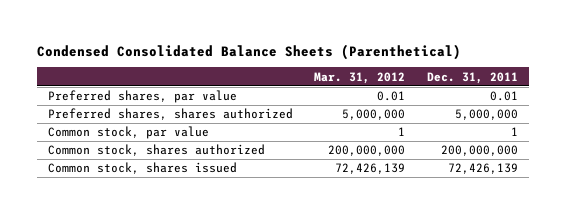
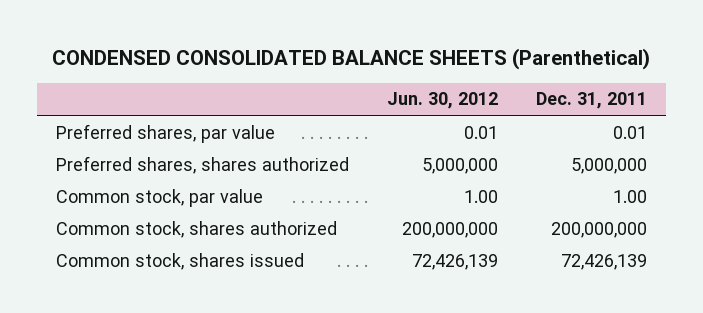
- Condensed Consolidated Balance Sheets (Parenthetical)
+ CONDENSED CONSOLIDATED BALANCE SHEETS (Parenthetical)
- | Mar. 31, 2012 | Dec. 31, 2011
+ | Jun. 30, 2012 | Dec. 31, 2011
- Common stock, par value | 1 | 1
+ Common stock, par value | 1.00 | 1.00

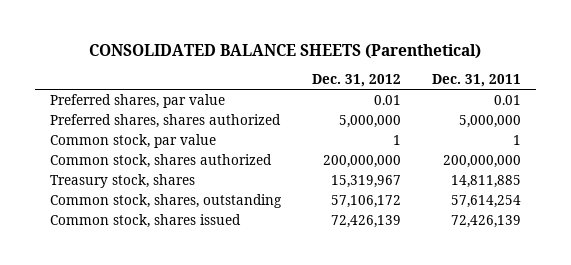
- CONDENSED CONSOLIDATED BALANCE SHEETS (Parenthetical)
+ CONSOLIDATED BALANCE SHEETS (Parenthetical)
- | Jun. 30, 2012 | Dec. 31, 2011
+ | Dec. 31, 2012 | Dec. 31, 2011
- Common stock, par value | 1.00 | 1.00
+ Common stock, par value | 1 | 1
+ Treasury stock, shares | 15,319,967 | 14,811,885
+ Common stock, shares, outstanding | 57,106,172 | 57,614,254

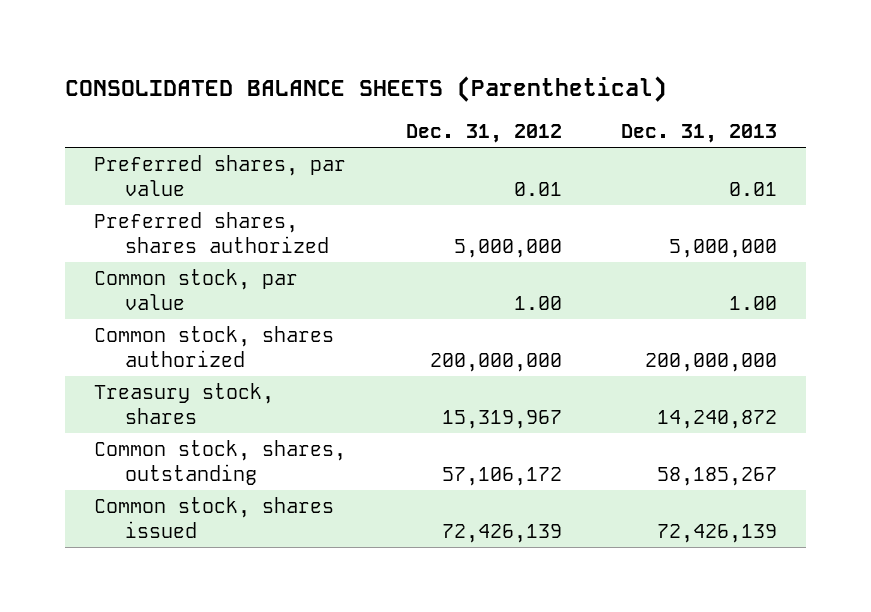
- | Dec. 31, 2012 | Dec. 31, 2011
+ | Dec. 31, 2012 | Dec. 31, 2013
- Common stock, par value | 1 | 1
+ Common stock, par value | 1.00 | 1.00

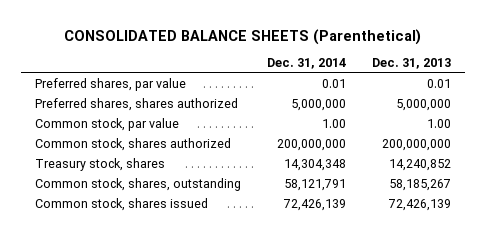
- | Dec. 31, 2012 | Dec. 31, 2013
+ | Dec. 31, 2014 | Dec. 31, 2013
- Treasury stock, shares | 15,319,967 | 14,240,872
+ Treasury stock, shares | 14,304,348 | 14,240,852

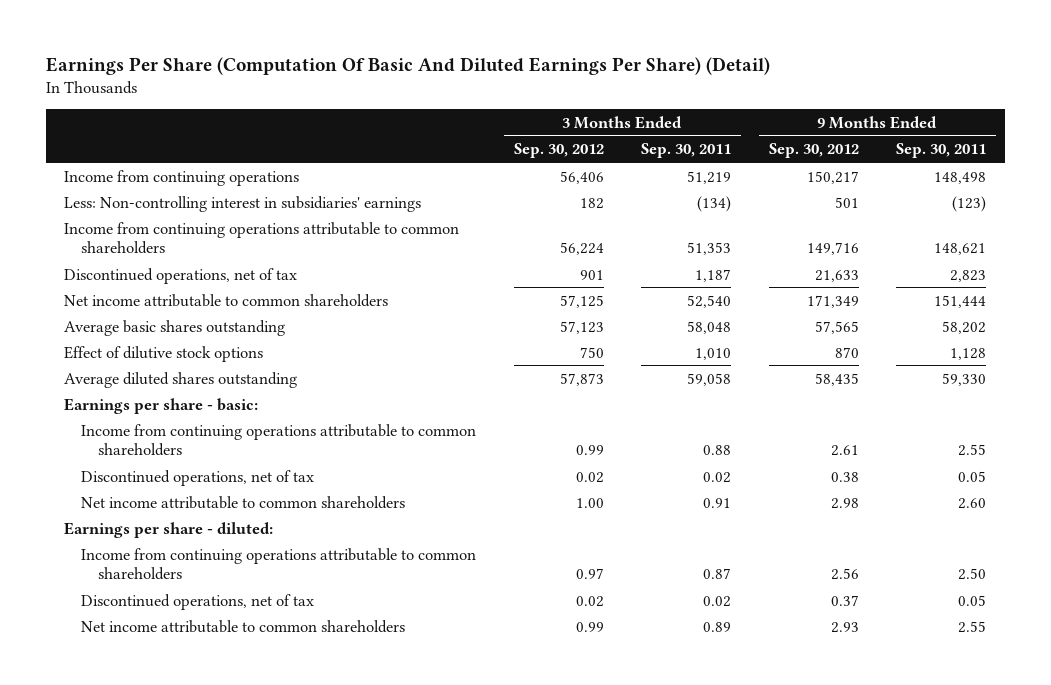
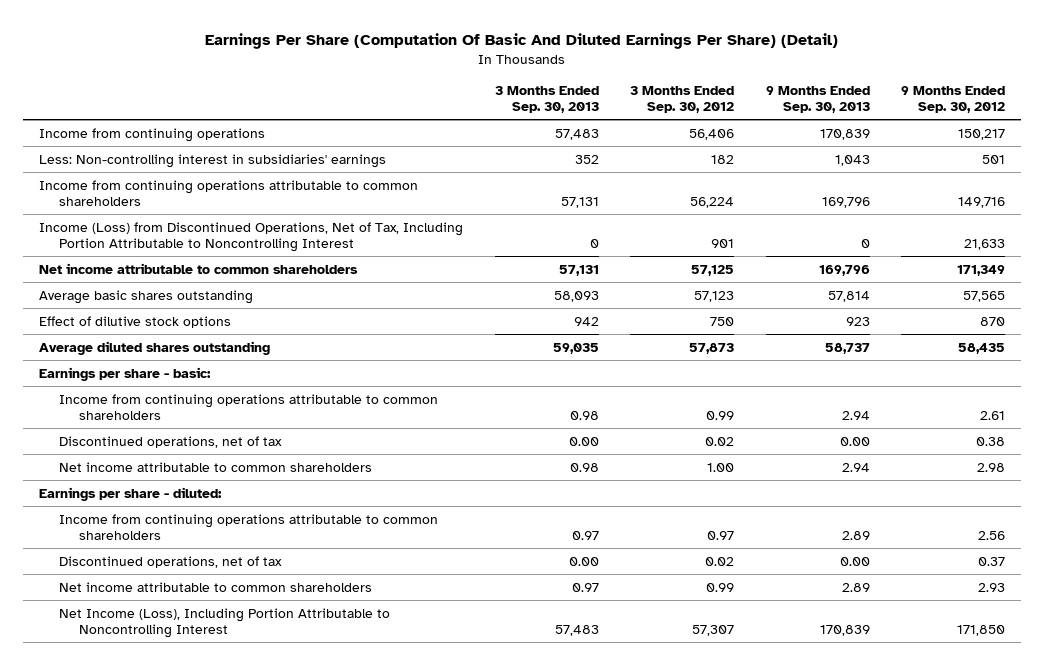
- | 3 Months Ended Sep. 30, 2012 | 3 Months Ended Sep. 30, 2011 | 9 Months Ended Sep. 30, 2012 | 9 Months Ended Sep. 30, 2011
+ | 3 Months Ended Sep. 30, 2013 | 3 Months Ended Sep. 30, 2012 | 9 Months Ended Sep. 30, 2013 | 9 Months Ended Sep. 30, 2012
- Discontinued operations, net of tax | 901 | 1,187 | 21,633 | 2,823
+ Income (Loss) from Discontinued Operations, Net of Tax, Including Portion Attributable to Noncontrolling Interest | 0 | 901 | 0 | 21,633
+ Net Income (Loss), Including Portion Attributable to Noncontrolling Interest | 57,483 | 57,307 | 170,839 | 171,850

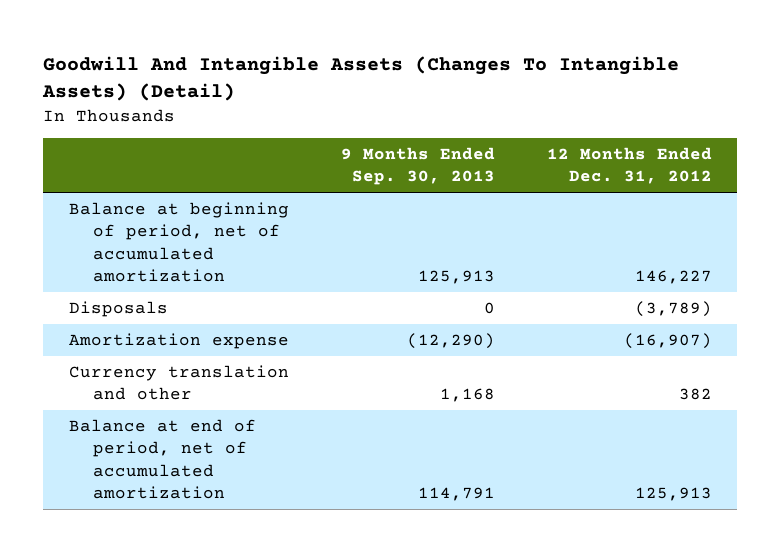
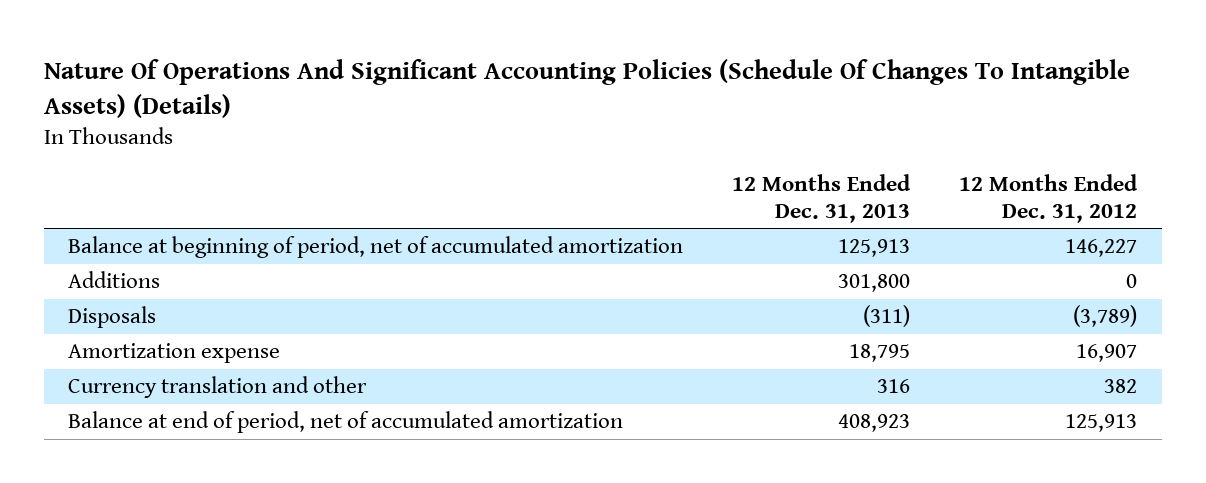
- Goodwill And Intangible Assets (Changes To Intangible Assets) (Detail)
+ Nature Of Operations And Significant Accounting Policies (Schedule Of Changes To Intangible Assets) (Details)
- | 9 Months Ended Sep. 30, 2013 | 12 Months Ended Dec. 31, 2012
+ | 12 Months Ended Dec. 31, 2013 | 12 Months Ended Dec. 31, 2012
+ Additions | 301,800 | 0
- Amortization expense | (12,290) | (16,907)
+ Amortization expense | 18,795 | 16,907

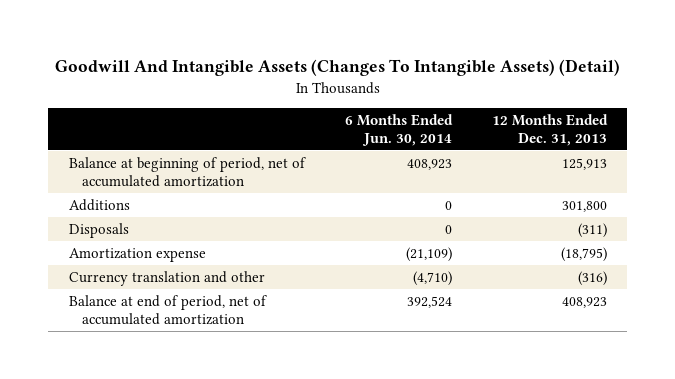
- Nature Of Operations And Significant Accounting Policies (Schedule Of Changes To Intangible Assets) (Details)
+ Goodwill And Intangible Assets (Changes To Intangible Assets) (Detail)
- | 12 Months Ended Dec. 31, 2013 | 12 Months Ended Dec. 31, 2012
+ | 6 Months Ended Jun. 30, 2014 | 12 Months Ended Dec. 31, 2013
- Amortization expense | 18,795 | 16,907
- Currency translation and other | 316 | 382
+ Amortization expense | (21,109) | (18,795)
+ Currency translation and other | (4,710) | (316)

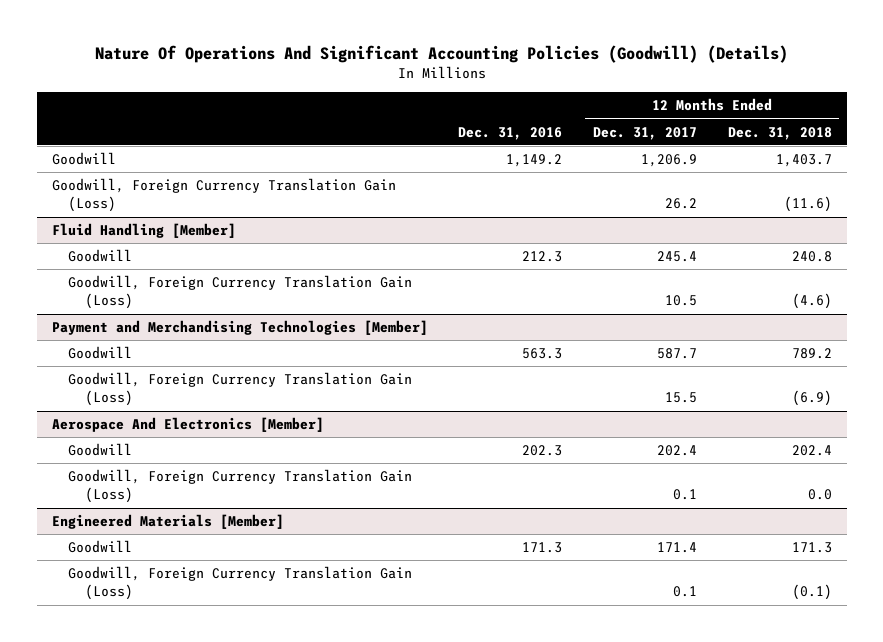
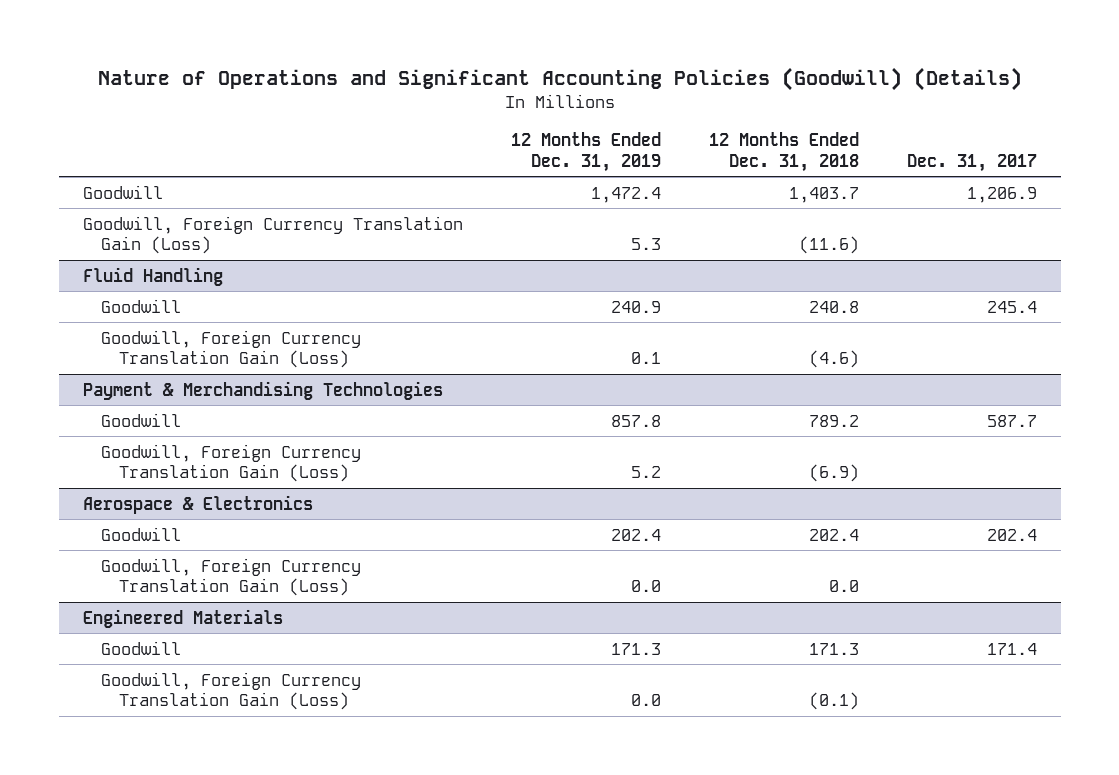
- Nature Of Operations And Significant Accounting Policies (Goodwill) (Details)
+ Nature of Operations and Significant Accounting Policies (Goodwill) (Details)
- | Dec. 31, 2016 | 12 Months Ended Dec. 31, 2017 | 12 Months Ended Dec. 31, 2018
+ | 12 Months Ended Dec. 31, 2019 | 12 Months Ended Dec. 31, 2018 | Dec. 31, 2017
- Fluid Handling [Member]
+ Fluid Handling
- Payment and Merchandising Technologies [Member]
+ Payment & Merchandising Technologies
- Aerospace And Electronics [Member]
+ Aerospace & Electronics
- Engineered Materials [Member]
+ Engineered Materials

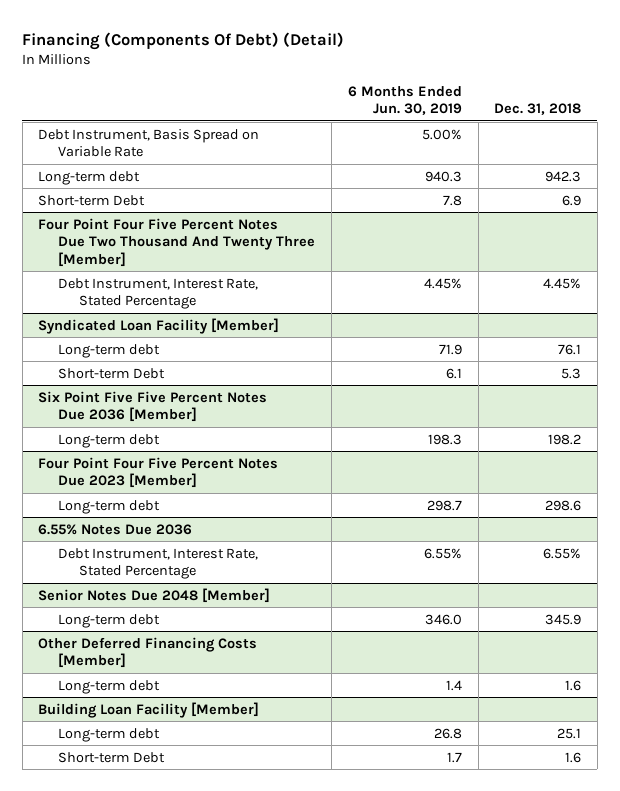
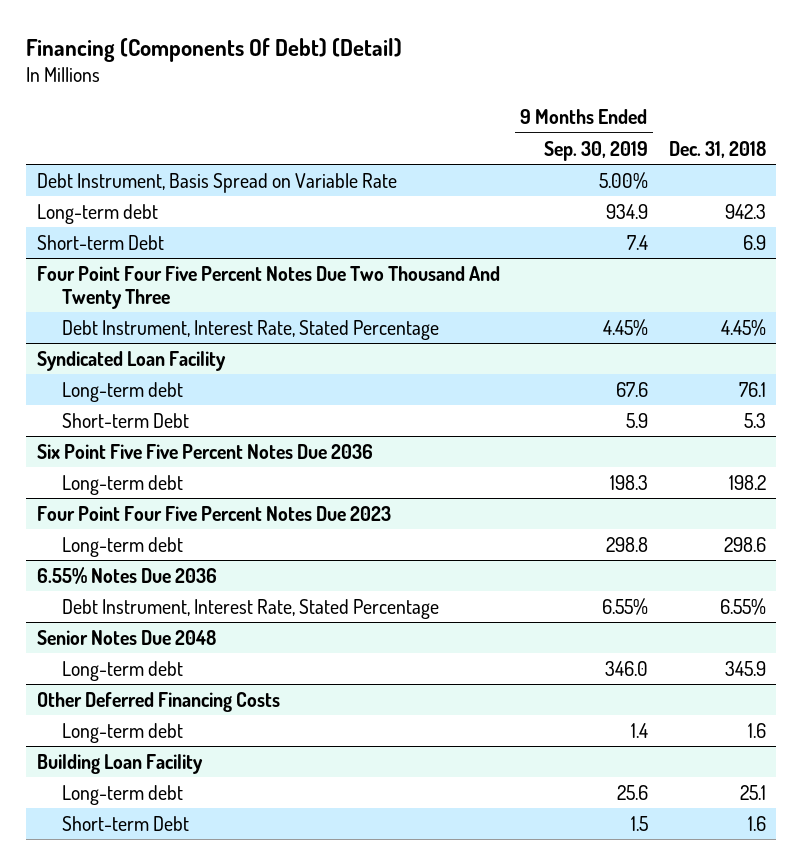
- | 6 Months Ended Jun. 30, 2019 | Dec. 31, 2018
+ | 9 Months Ended Sep. 30, 2019 | Dec. 31, 2018
- Four Point Four Five Percent Notes Due Two Thousand And Twenty Three [Member]
+ Four Point Four Five Percent Notes Due Two Thousand And Twenty Three
- Syndicated Loan Facility [Member]
+ Syndicated Loan Facility
- Six Point Five Five Percent Notes Due 2036 [Member]
+ Six Point Five Five Percent Notes Due 2036
- Four Point Four Five Percent Notes Due 2023 [Member]
+ Four Point Four Five Percent Notes Due 2023
- Senior Notes Due 2048 [Member]
+ Senior Notes Due 2048
- Other Deferred Financing Costs [Member]
+ Other Deferred Financing Costs
- Building Loan Facility [Member]
+ Building Loan Facility

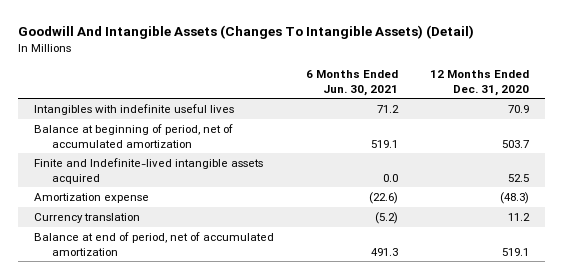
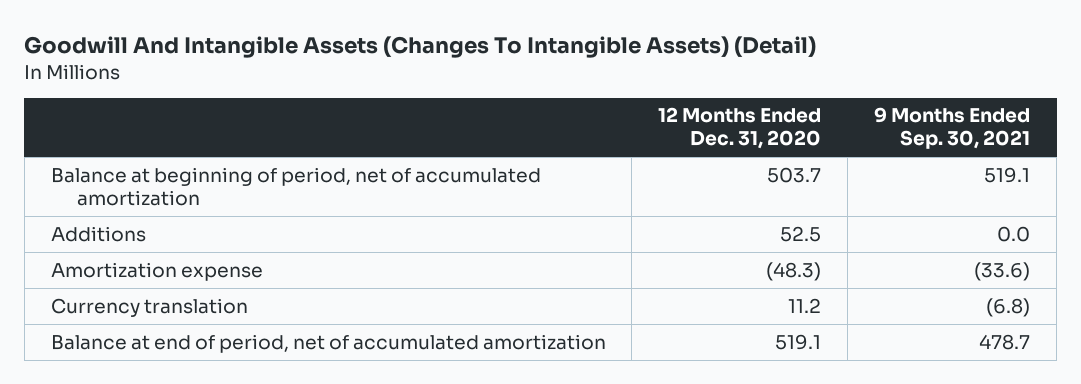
- | 6 Months Ended Jun. 30, 2021 | 12 Months Ended Dec. 31, 2020
+ | 12 Months Ended Dec. 31, 2020 | 9 Months Ended Sep. 30, 2021
- Intangibles with indefinite useful lives | 71.2 | 70.9
- Finite and Indefinite-lived intangible assets acquired | 0.0 | 52.5
+ Additions | 52.5 | 0.0

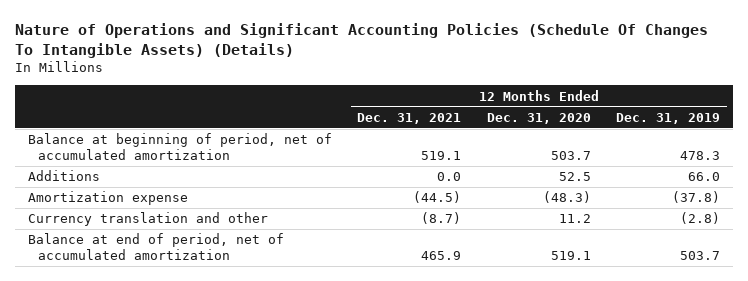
- Goodwill And Intangible Assets (Changes To Intangible Assets) (Detail)
+ Nature of Operations and Significant Accounting Policies (Schedule Of Changes To Intangible Assets) (Details)
- | 12 Months Ended Dec. 31, 2020 | 9 Months Ended Sep. 30, 2021
+ | 12 Months Ended Dec. 31, 2021 | 12 Months Ended Dec. 31, 2020 | 12 Months Ended Dec. 31, 2019
- Currency translation | 11.2 | (6.8)
+ Currency translation and other | (8.7) | 11.2 | (2.8)

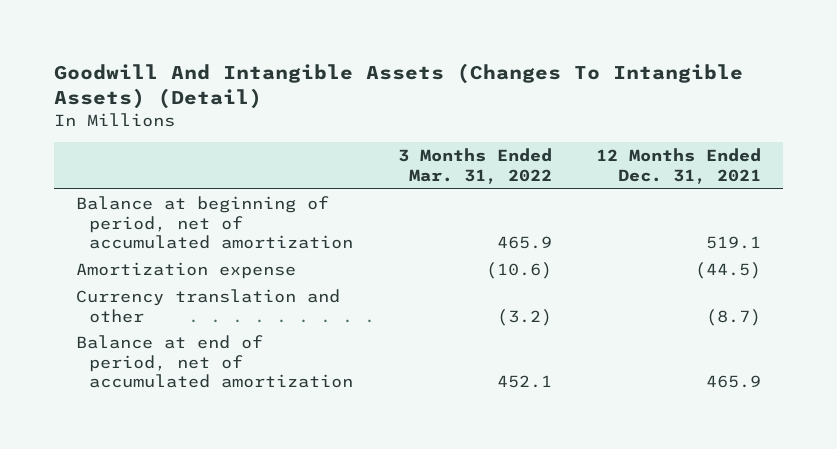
- Nature of Operations and Significant Accounting Policies (Schedule Of Changes To Intangible Assets) (Details)
+ Goodwill And Intangible Assets (Changes To Intangible Assets) (Detail)
- | 12 Months Ended Dec. 31, 2021 | 12 Months Ended Dec. 31, 2020 | 12 Months Ended Dec. 31, 2019
+ | 3 Months Ended Mar. 31, 2022 | 12 Months Ended Dec. 31, 2021
- Additions | 0.0 | 52.5 | 66.0

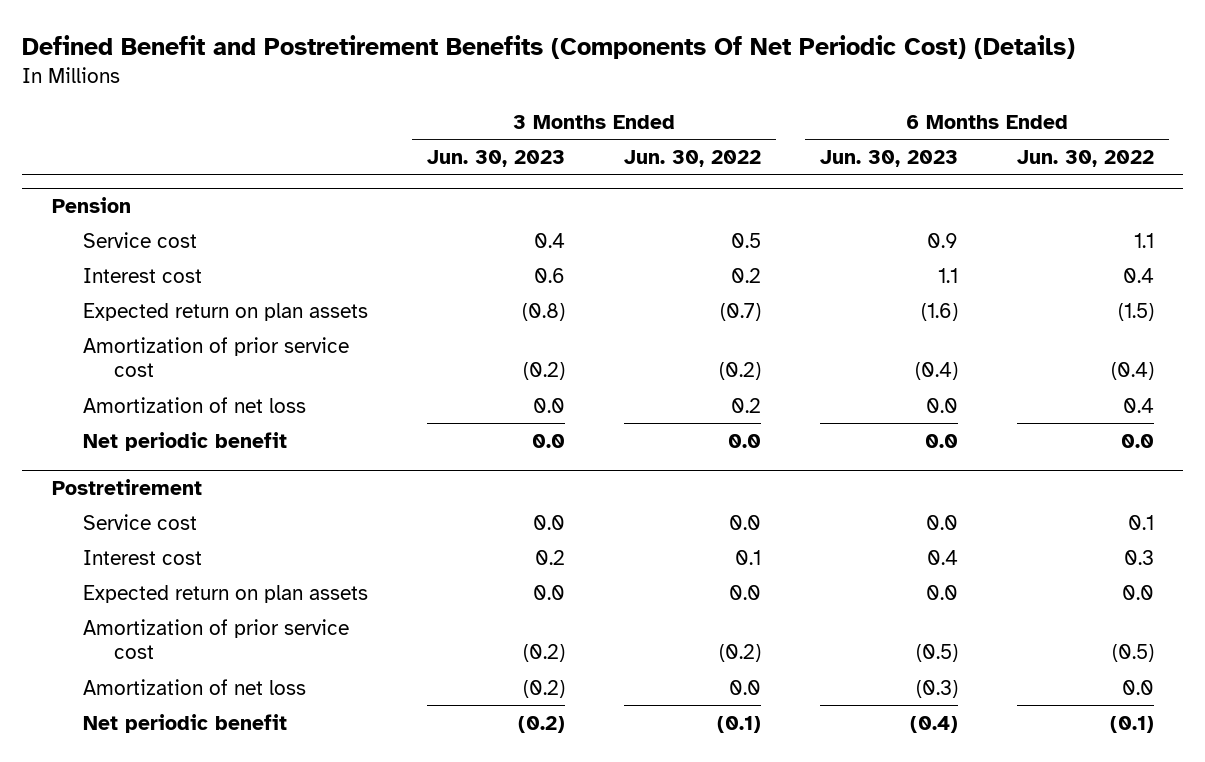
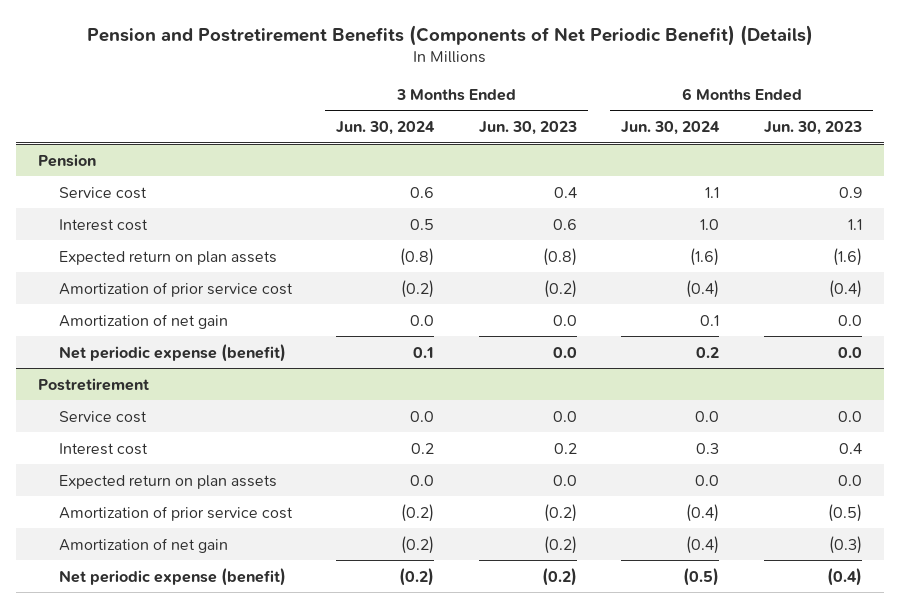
- Defined Benefit and Postretirement Benefits (Components Of Net Periodic Cost) (Details)
+ Pension and Postretirement Benefits (Components of Net Periodic Benefit) (Details)
- | 3 Months Ended Jun. 30, 2023 | 3 Months Ended Jun. 30, 2022 | 6 Months Ended Jun. 30, 2023 | 6 Months Ended Jun. 30, 2022
+ | 3 Months Ended Jun. 30, 2024 | 3 Months Ended Jun. 30, 2023 | 6 Months Ended Jun. 30, 2024 | 6 Months Ended Jun. 30, 2023
@ Pension
- Amortization of net loss | 0.0 | 0.2 | 0.0 | 0.4
- Net periodic benefit | 0.0 | 0.0 | 0.0 | 0.0
+ Amortization of net gain | 0.0 | 0.0 | 0.1 | 0.0
+ Net periodic expense (benefit) | 0.1 | 0.0 | 0.2 | 0.0
@ Postretirement
- Amortization of net loss | (0.2) | 0.0 | (0.3) | 0.0
- Net periodic benefit | (0.2) | (0.1) | (0.4) | (0.1)
+ Amortization of net gain | (0.2) | (0.2) | (0.4) | (0.3)
+ Net periodic expense (benefit) | (0.2) | (0.2) | (0.5) | (0.4)

